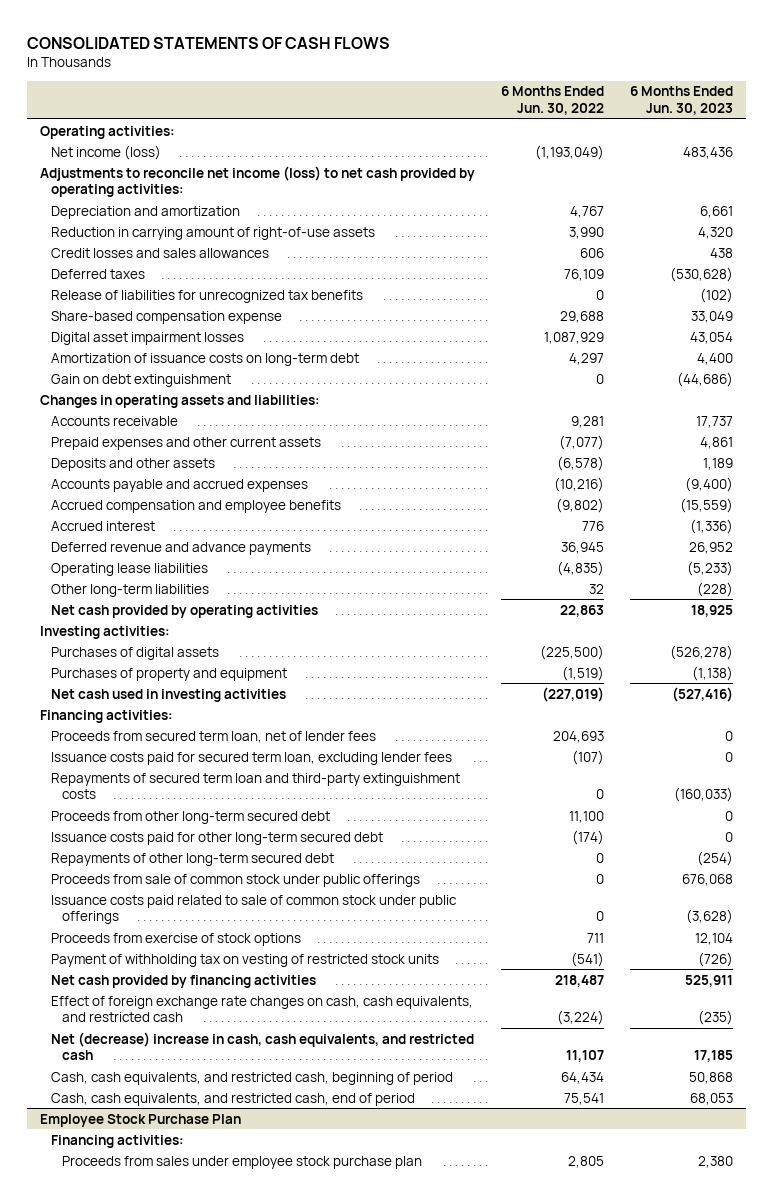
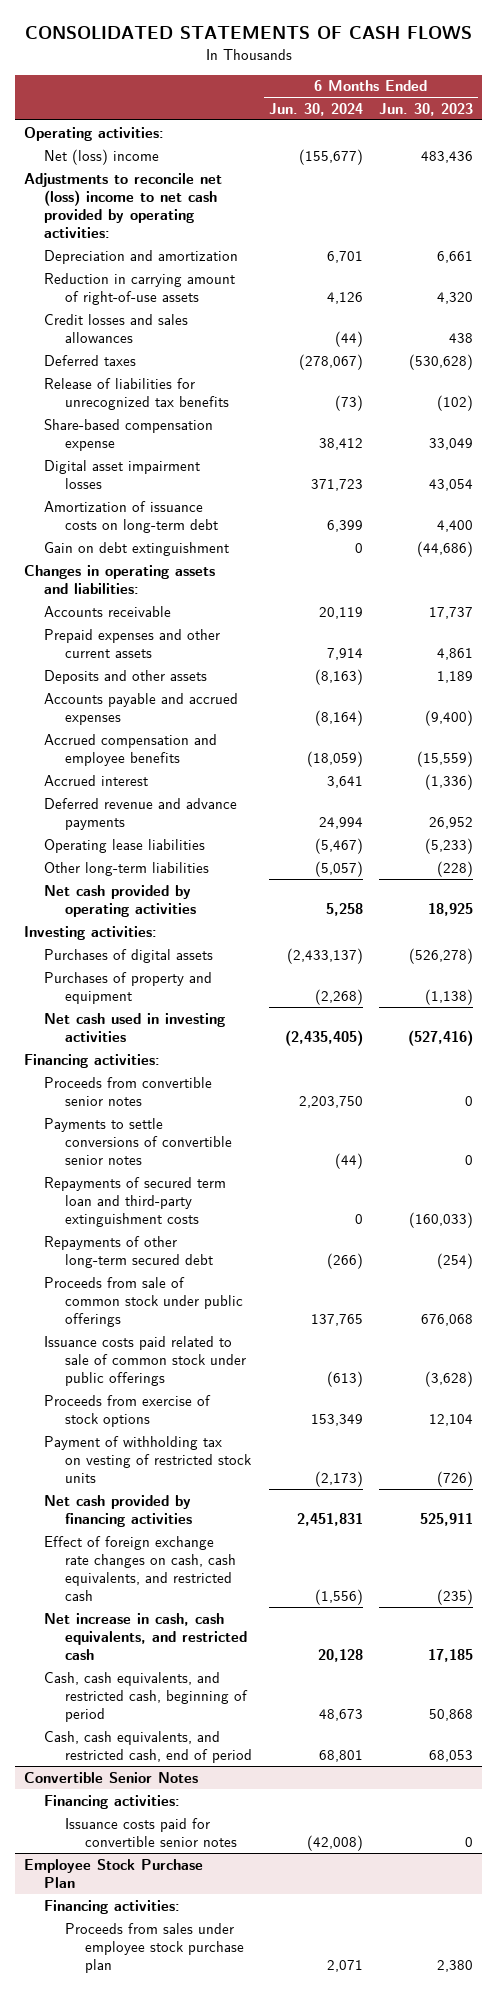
- | 6 Months Ended Jun. 30, 2022 | 6 Months Ended Jun. 30, 2023
+ | 6 Months Ended Jun. 30, 2024 | 6 Months Ended Jun. 30, 2023
- Net income (loss) | (1,193,049) | 483,436
- Adjustments to reconcile net income (loss) to net cash provided by operating activities:
+ Net (loss) income | (155,677) | 483,436
+ Adjustments to reconcile net (loss) income to net cash provided by operating activities:
- Proceeds from secured term loan, net of lender fees | 204,693 | 0
- Issuance costs paid for secured term loan, excluding lender fees | (107) | 0
+ Proceeds from convertible senior notes | 2,203,750 | 0
+ Payments to settle conversions of convertible senior notes | (44) | 0
- Proceeds from other long-term secured debt | 11,100 | 0
- Issuance costs paid for other long-term secured debt | (174) | 0
- Net (decrease) increase in cash, cash equivalents, and restricted cash | 11,107 | 17,185
+ Net increase in cash, cash equivalents, and restricted cash | 20,128 | 17,185
+ Convertible Senior Notes
+ Financing activities:
+ Issuance costs paid for convertible senior notes | (42,008) | 0

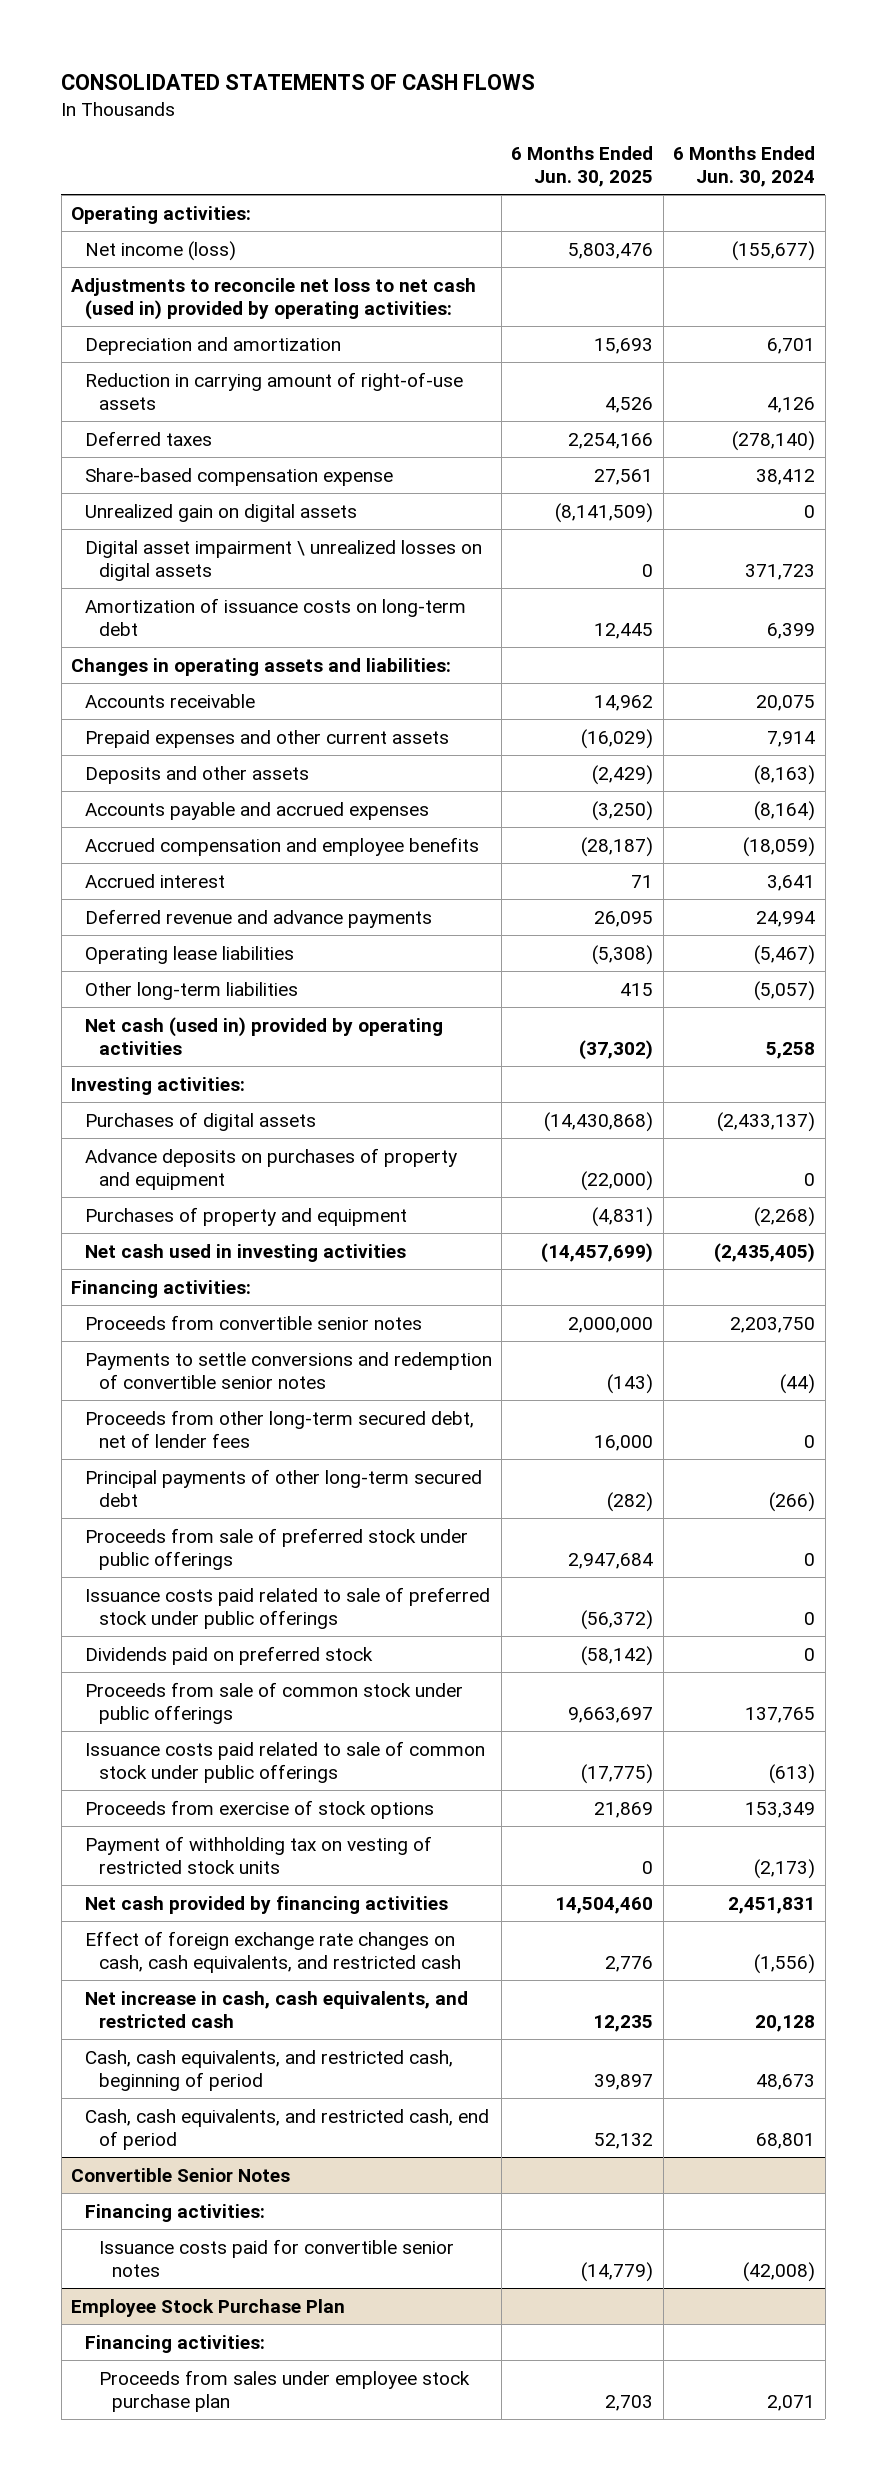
- | 6 Months Ended Jun. 30, 2024 | 6 Months Ended Jun. 30, 2023
+ | 6 Months Ended Jun. 30, 2025 | 6 Months Ended Jun. 30, 2024
- Net (loss) income | (155,677) | 483,436
- Adjustments to reconcile net (loss) income to net cash provided by operating activities:
+ Net income (loss) | 5,803,476 | (155,677)
+ Adjustments to reconcile net loss to net cash (used in) provided by operating activities:
- Credit losses and sales allowances | (44) | 438
- Deferred taxes | (278,067) | (530,628)
- Release of liabilities for unrecognized tax benefits | (73) | (102)
+ Deferred taxes | 2,254,166 | (278,140)
- Digital asset impairment losses | 371,723 | 43,054
+ Unrealized gain on digital assets | (8,141,509) | 0
+ Digital asset impairment \ unrealized losses on digital assets | 0 | 371,723
- Gain on debt extinguishment | 0 | (44,686)
- Accounts receivable | 20,119 | 17,737
+ Accounts receivable | 14,962 | 20,075
- Net cash provided by operating activities | 5,258 | 18,925
+ Net cash (used in) provided by operating activities | (37,302) | 5,258
+ Advance deposits on purchases of property and equipment | (22,000) | 0
- Payments to settle conversions of convertible senior notes | (44) | 0
- Repayments of secured term loan and third-party extinguishment costs | 0 | (160,033)
- Repayments of other long-term secured debt | (266) | (254)
+ Payments to settle conversions and redemption of convertible senior notes | (143) | (44)
+ Proceeds from other long-term secured debt, net of lender fees | 16,000 | 0
+ Principal payments of other long-term secured debt | (282) | (266)
+ Proceeds from sale of preferred stock under public offerings | 2,947,684 | 0
+ Issuance costs paid related to sale of preferred stock under public offerings | (56,372) | 0
+ Dividends paid on preferred stock | (58,142) | 0

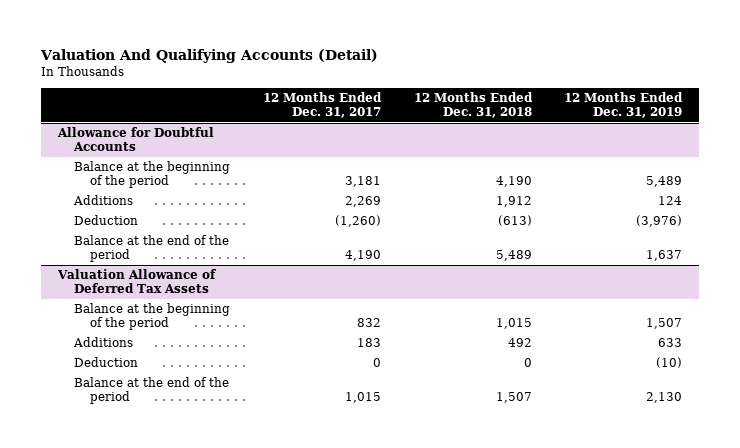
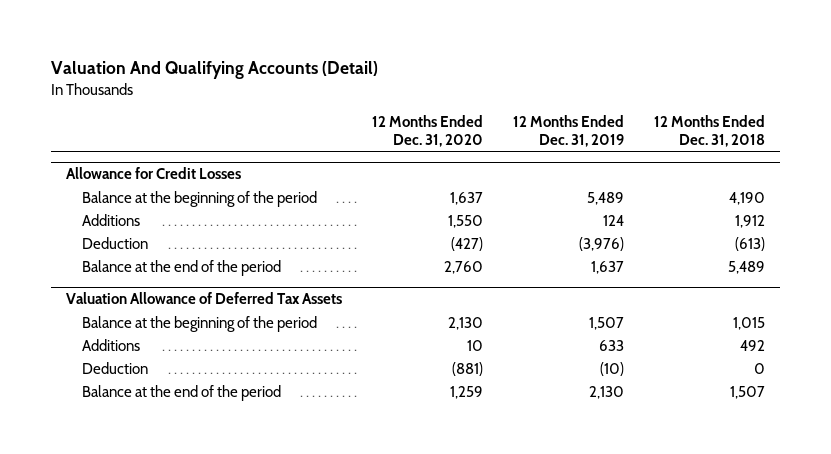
- | 12 Months Ended Dec. 31, 2017 | 12 Months Ended Dec. 31, 2018 | 12 Months Ended Dec. 31, 2019
+ | 12 Months Ended Dec. 31, 2020 | 12 Months Ended Dec. 31, 2019 | 12 Months Ended Dec. 31, 2018
- Allowance for Doubtful Accounts
+ Allowance for Credit Losses

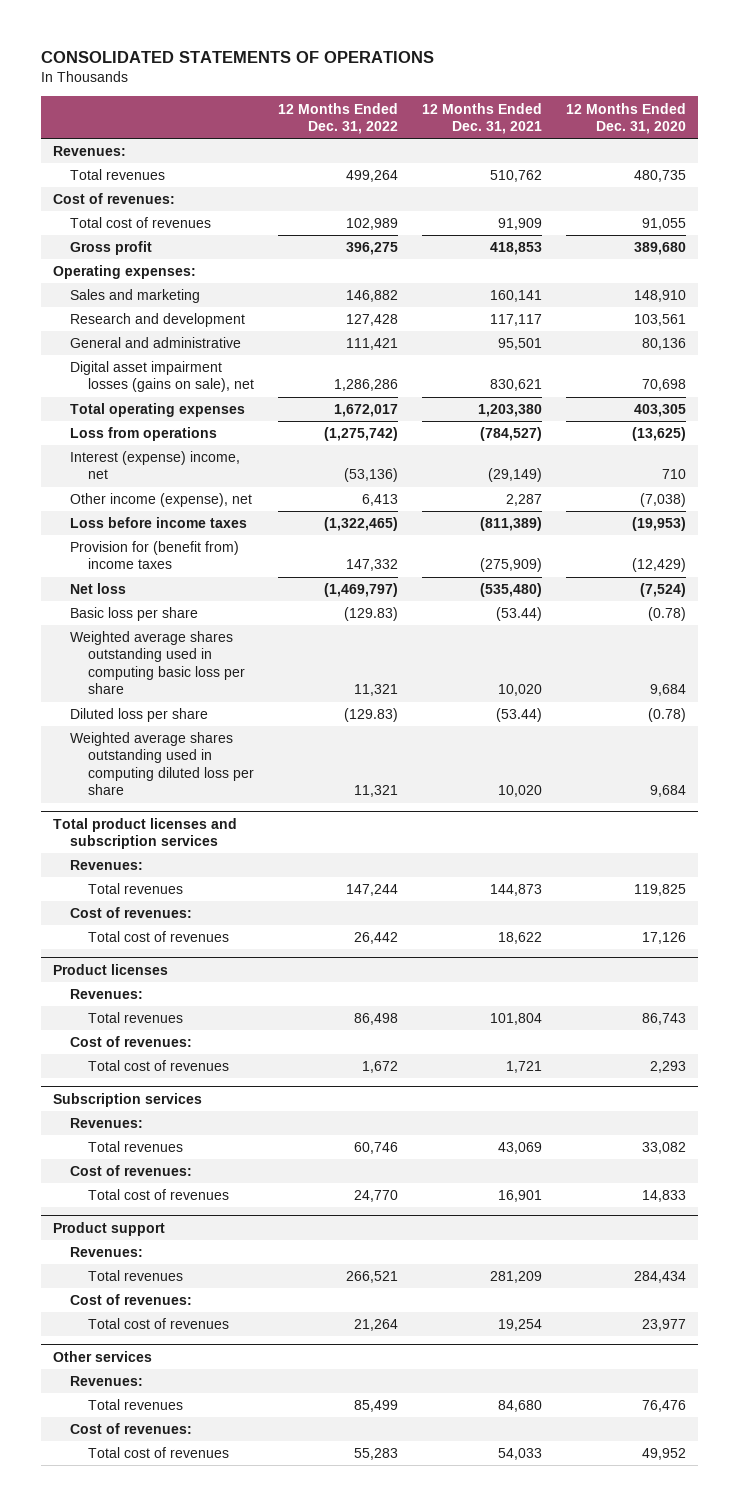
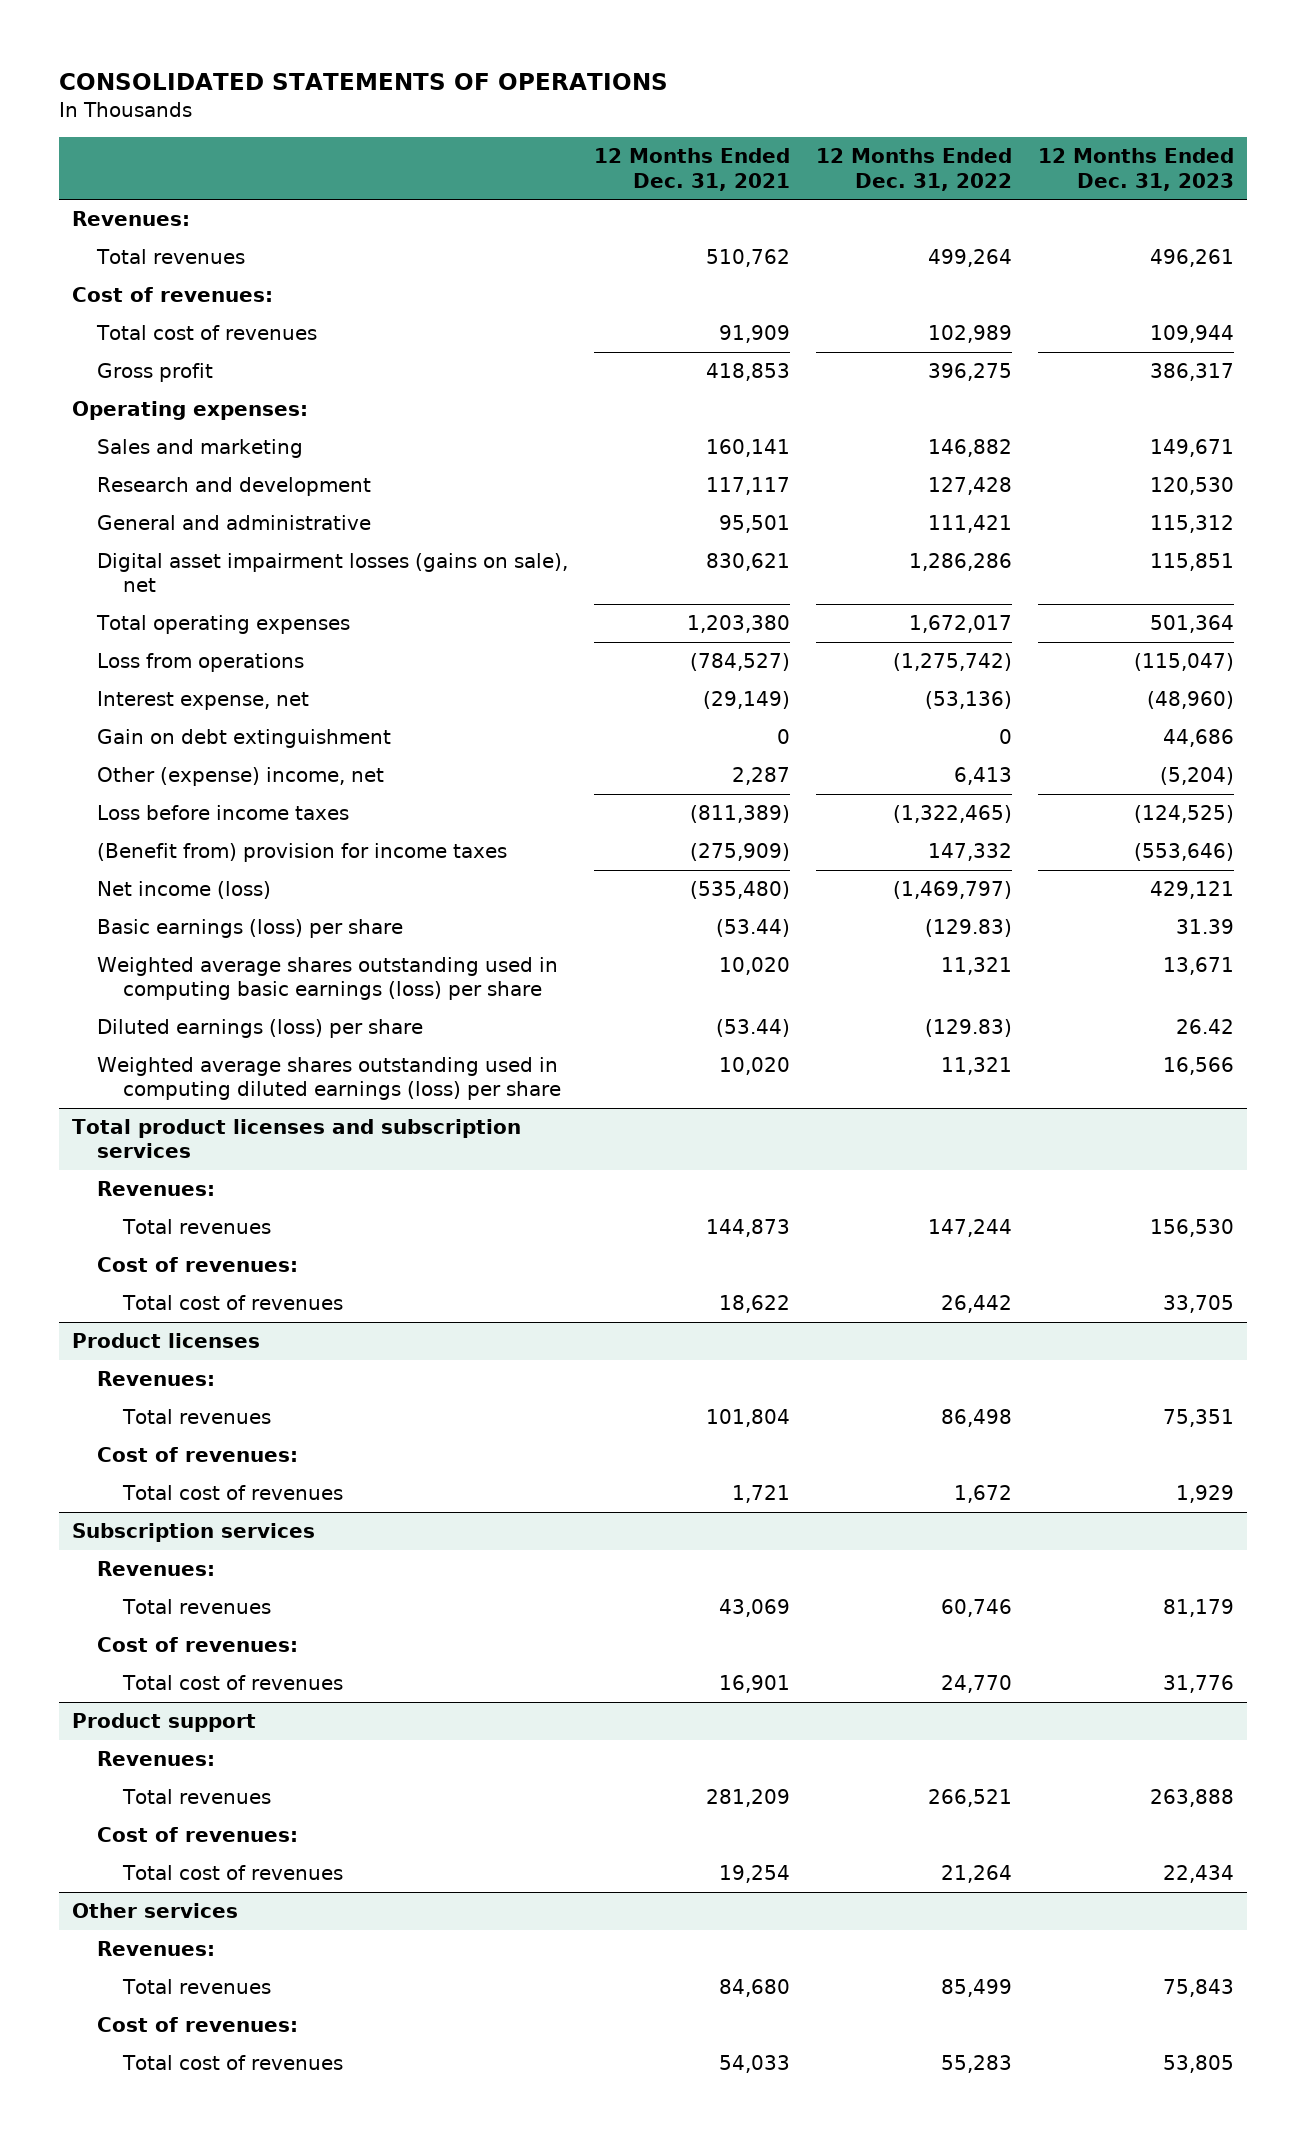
- | 12 Months Ended Dec. 31, 2022 | 12 Months Ended Dec. 31, 2021 | 12 Months Ended Dec. 31, 2020
+ | 12 Months Ended Dec. 31, 2021 | 12 Months Ended Dec. 31, 2022 | 12 Months Ended Dec. 31, 2023
- Interest (expense) income, net | (53,136) | (29,149) | 710
- Other income (expense), net | 6,413 | 2,287 | (7,038)
+ Interest expense, net | (29,149) | (53,136) | (48,960)
+ Gain on debt extinguishment | 0 | 0 | 44,686
+ Other (expense) income, net | 2,287 | 6,413 | (5,204)
- Provision for (benefit from) income taxes | 147,332 | (275,909) | (12,429)
- Net loss | (1,469,797) | (535,480) | (7,524)
- Basic loss per share | (129.83) | (53.44) | (0.78)
- Weighted average shares outstanding used in computing basic loss per share | 11,321 | 10,020 | 9,684
- Diluted loss per share | (129.83) | (53.44) | (0.78)
- Weighted average shares outstanding used in computing diluted loss per share | 11,321 | 10,020 | 9,684
+ (Benefit from) provision for income taxes | (275,909) | 147,332 | (553,646)
+ Net income (loss) | (535,480) | (1,469,797) | 429,121
+ Basic earnings (loss) per share | (53.44) | (129.83) | 31.39
+ Weighted average shares outstanding used in computing basic earnings (loss) per share | 10,020 | 11,321 | 13,671
+ Diluted earnings (loss) per share | (53.44) | (129.83) | 26.42
+ Weighted average shares outstanding used in computing diluted earnings (loss) per share | 10,020 | 11,321 | 16,566

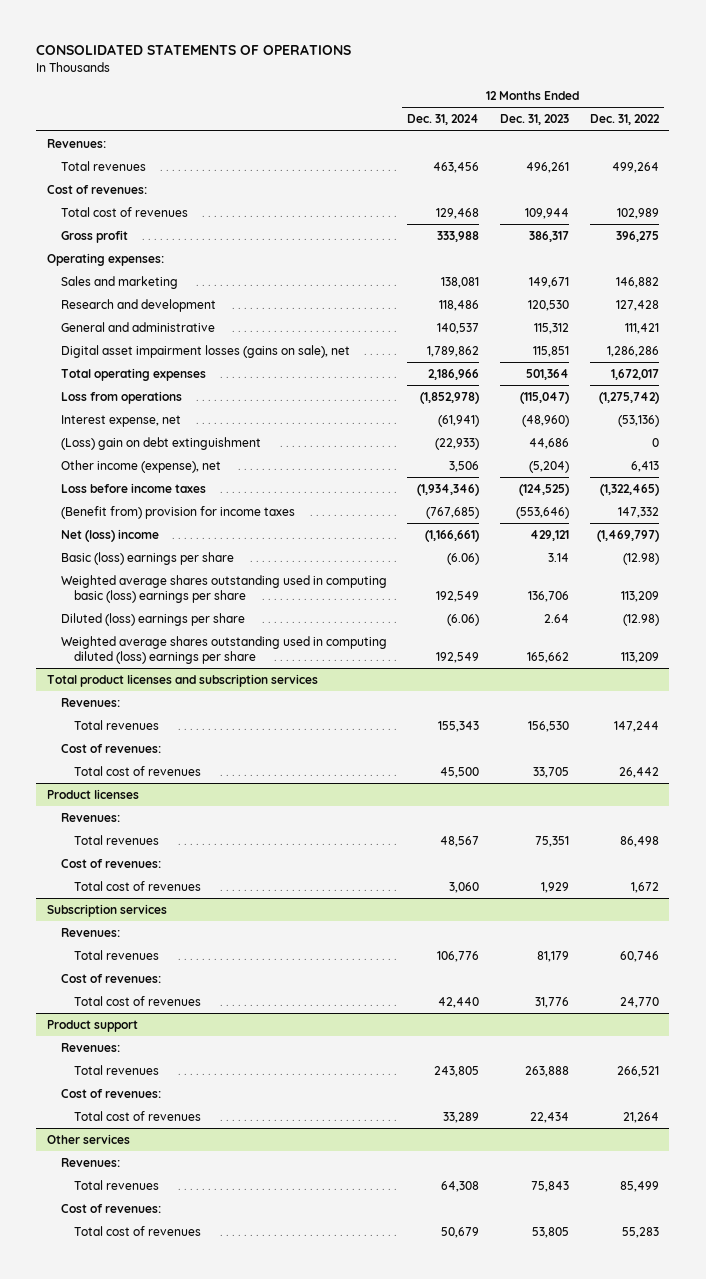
- | 12 Months Ended Dec. 31, 2021 | 12 Months Ended Dec. 31, 2022 | 12 Months Ended Dec. 31, 2023
+ | 12 Months Ended Dec. 31, 2024 | 12 Months Ended Dec. 31, 2023 | 12 Months Ended Dec. 31, 2022
- Gain on debt extinguishment | 0 | 0 | 44,686
- Other (expense) income, net | 2,287 | 6,413 | (5,204)
+ (Loss) gain on debt extinguishment | (22,933) | 44,686 | 0
+ Other income (expense), net | 3,506 | (5,204) | 6,413
- Net income (loss) | (535,480) | (1,469,797) | 429,121
- Basic earnings (loss) per share | (53.44) | (129.83) | 31.39
- Weighted average shares outstanding used in computing basic earnings (loss) per share | 10,020 | 11,321 | 13,671
- Diluted earnings (loss) per share | (53.44) | (129.83) | 26.42
- Weighted average shares outstanding used in computing diluted earnings (loss) per share | 10,020 | 11,321 | 16,566
+ Net (loss) income | (1,166,661) | 429,121 | (1,469,797)
+ Basic (loss) earnings per share | (6.06) | 3.14 | (12.98)
+ Weighted average shares outstanding used in computing basic (loss) earnings per share | 192,549 | 136,706 | 113,209
+ Diluted (loss) earnings per share | (6.06) | 2.64 | (12.98)
+ Weighted average shares outstanding used in computing diluted (loss) earnings per share | 192,549 | 165,662 | 113,209

